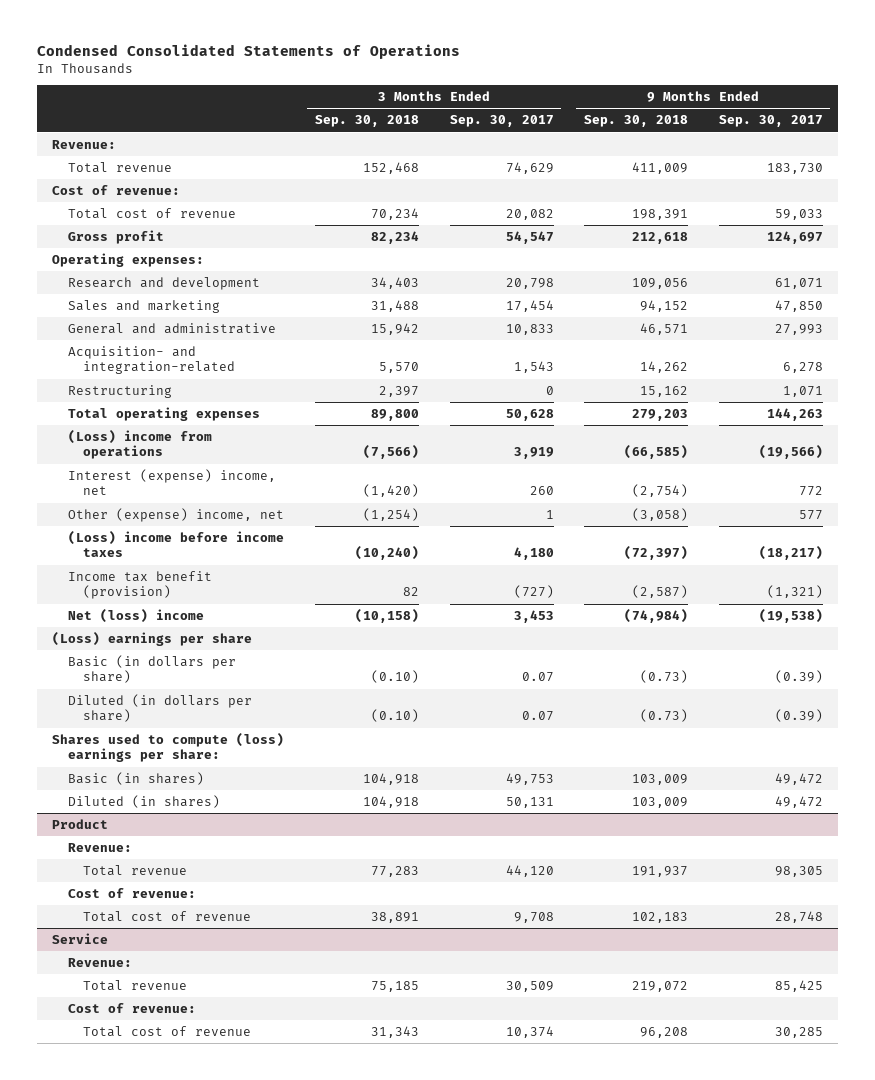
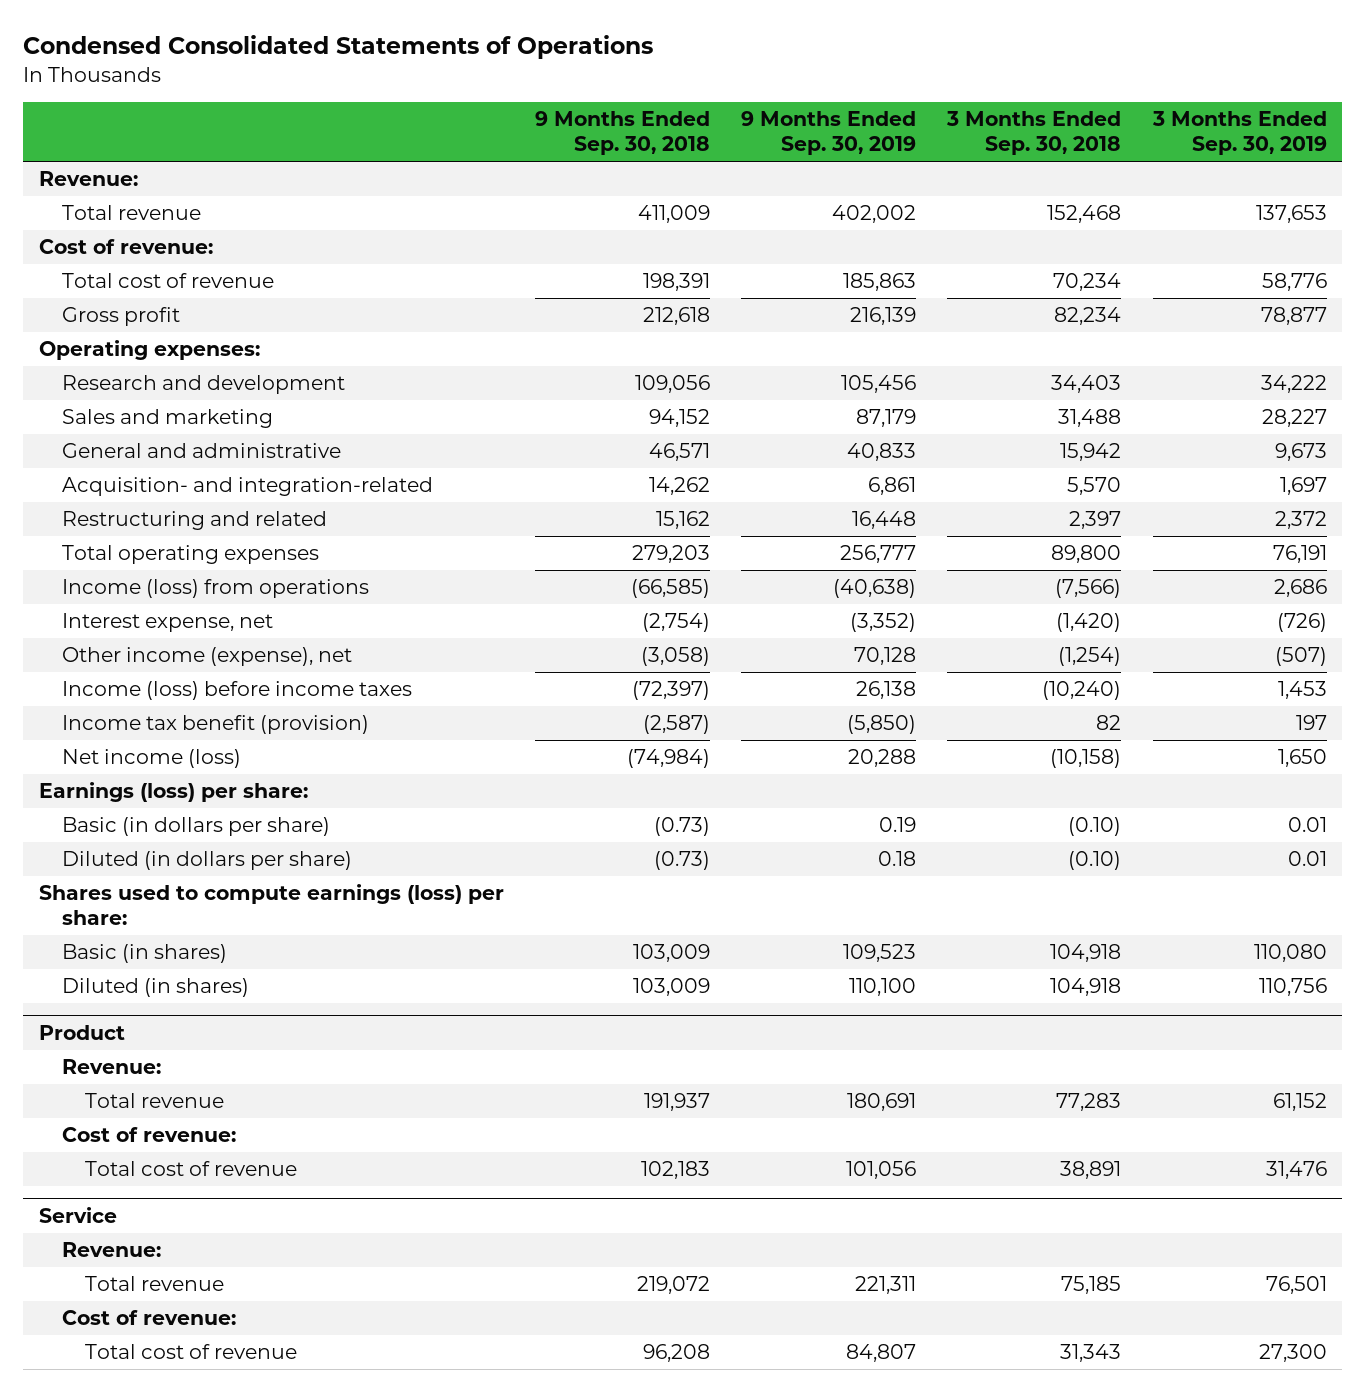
- | 3 Months Ended Sep. 30, 2018 | 3 Months Ended Sep. 30, 2017 | 9 Months Ended Sep. 30, 2018 | 9 Months Ended Sep. 30, 2017
+ | 9 Months Ended Sep. 30, 2018 | 9 Months Ended Sep. 30, 2019 | 3 Months Ended Sep. 30, 2018 | 3 Months Ended Sep. 30, 2019
- Restructuring | 2,397 | 0 | 15,162 | 1,071
+ Restructuring and related | 15,162 | 16,448 | 2,397 | 2,372
- (Loss) income from operations | (7,566) | 3,919 | (66,585) | (19,566)
- Interest (expense) income, net | (1,420) | 260 | (2,754) | 772
- Other (expense) income, net | (1,254) | 1 | (3,058) | 577
- (Loss) income before income taxes | (10,240) | 4,180 | (72,397) | (18,217)
+ Income (loss) from operations | (66,585) | (40,638) | (7,566) | 2,686
+ Interest expense, net | (2,754) | (3,352) | (1,420) | (726)
+ Other income (expense), net | (3,058) | 70,128 | (1,254) | (507)
+ Income (loss) before income taxes | (72,397) | 26,138 | (10,240) | 1,453
- Net (loss) income | (10,158) | 3,453 | (74,984) | (19,538)
- (Loss) earnings per share
+ Net income (loss) | (74,984) | 20,288 | (10,158) | 1,650
+ Earnings (loss) per share:
- Shares used to compute (loss) earnings per share:
+ Shares used to compute earnings (loss) per share:

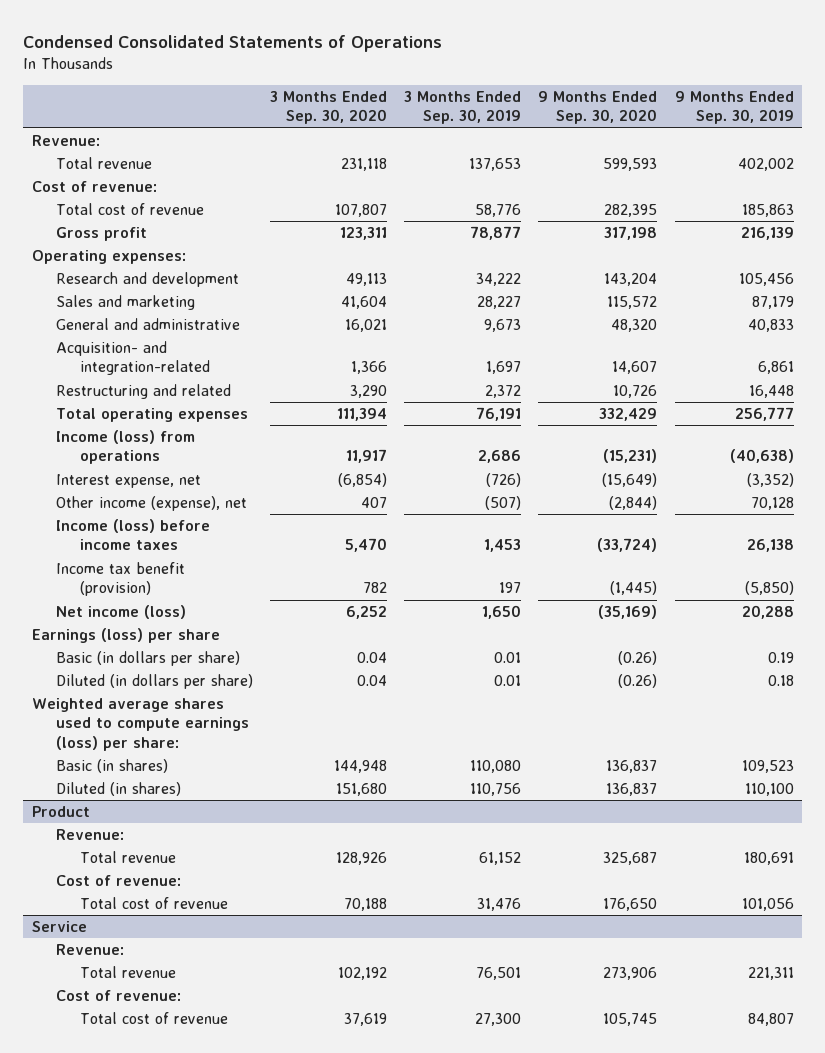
- | 9 Months Ended Sep. 30, 2018 | 9 Months Ended Sep. 30, 2019 | 3 Months Ended Sep. 30, 2018 | 3 Months Ended Sep. 30, 2019
+ | 3 Months Ended Sep. 30, 2020 | 3 Months Ended Sep. 30, 2019 | 9 Months Ended Sep. 30, 2020 | 9 Months Ended Sep. 30, 2019
- Earnings (loss) per share:
+ Earnings (loss) per share
- Shares used to compute earnings (loss) per share:
+ Weighted average shares used to compute earnings (loss) per share:

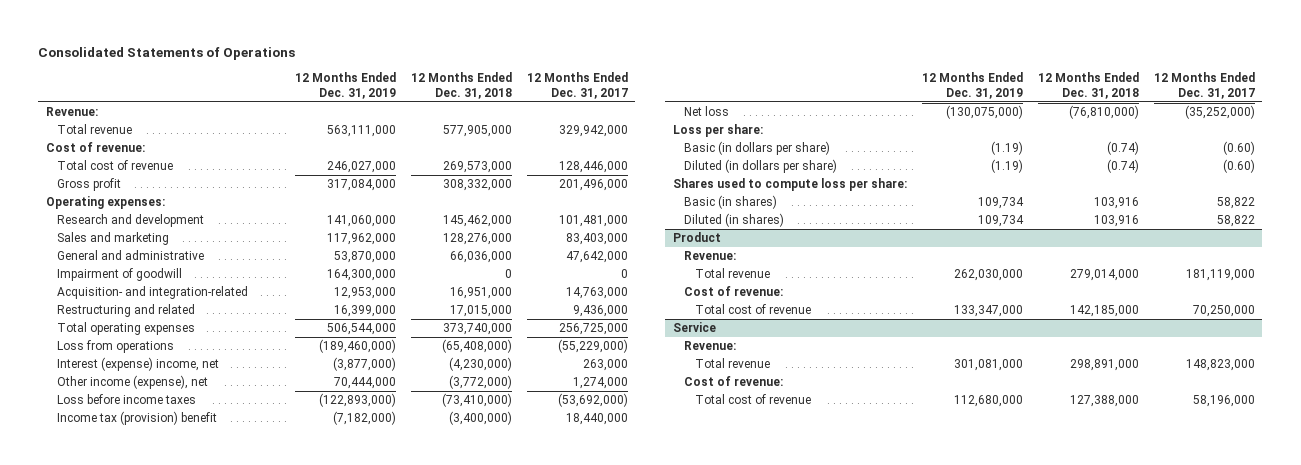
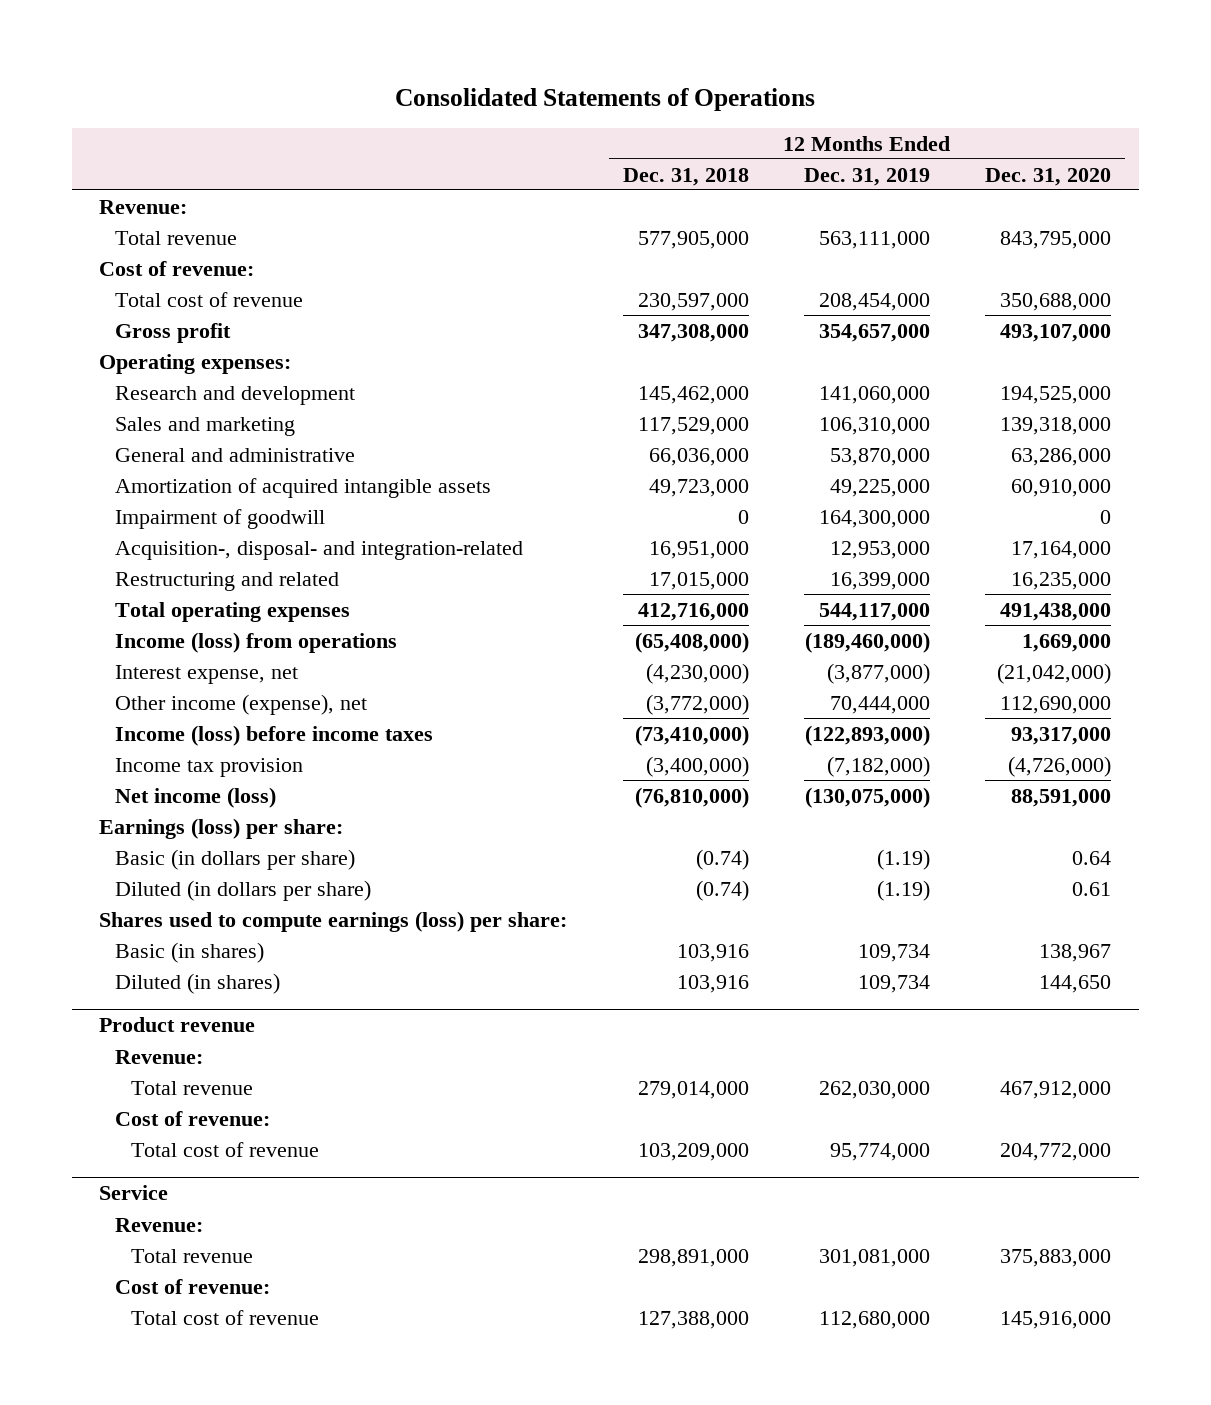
- | 12 Months Ended Dec. 31, 2019 | 12 Months Ended Dec. 31, 2018 | 12 Months Ended Dec. 31, 2017
+ | 12 Months Ended Dec. 31, 2018 | 12 Months Ended Dec. 31, 2019 | 12 Months Ended Dec. 31, 2020
- Total cost of revenue | 246,027,000 | 269,573,000 | 128,446,000
- Gross profit | 317,084,000 | 308,332,000 | 201,496,000
+ Total cost of revenue | 230,597,000 | 208,454,000 | 350,688,000
+ Gross profit | 347,308,000 | 354,657,000 | 493,107,000
- Sales and marketing | 117,962,000 | 128,276,000 | 83,403,000
+ Sales and marketing | 117,529,000 | 106,310,000 | 139,318,000
+ Amortization of acquired intangible assets | 49,723,000 | 49,225,000 | 60,910,000
- Acquisition- and integration-related | 12,953,000 | 16,951,000 | 14,763,000
+ Acquisition-, disposal- and integration-related | 16,951,000 | 12,953,000 | 17,164,000
- Total operating expenses | 506,544,000 | 373,740,000 | 256,725,000
- Loss from operations | (189,460,000) | (65,408,000) | (55,229,000)
- Interest (expense) income, net | (3,877,000) | (4,230,000) | 263,000
+ Total operating expenses | 412,716,000 | 544,117,000 | 491,438,000
+ Income (loss) from operations | (65,408,000) | (189,460,000) | 1,669,000
+ Interest expense, net | (4,230,000) | (3,877,000) | (21,042,000)
- Loss before income taxes | (122,893,000) | (73,410,000) | (53,692,000)
- Income tax (provision) benefit | (7,182,000) | (3,400,000) | 18,440,000
- Net loss | (130,075,000) | (76,810,000) | (35,252,000)
- Loss per share:
+ Income (loss) before income taxes | (73,410,000) | (122,893,000) | 93,317,000
+ Income tax provision | (3,400,000) | (7,182,000) | (4,726,000)
+ Net income (loss) | (76,810,000) | (130,075,000) | 88,591,000
+ Earnings (loss) per share:
- Shares used to compute loss per share:
+ Shares used to compute earnings (loss) per share:
- Product
+ Product revenue
- Total cost of revenue | 133,347,000 | 142,185,000 | 70,250,000
+ Total cost of revenue | 103,209,000 | 95,774,000 | 204,772,000

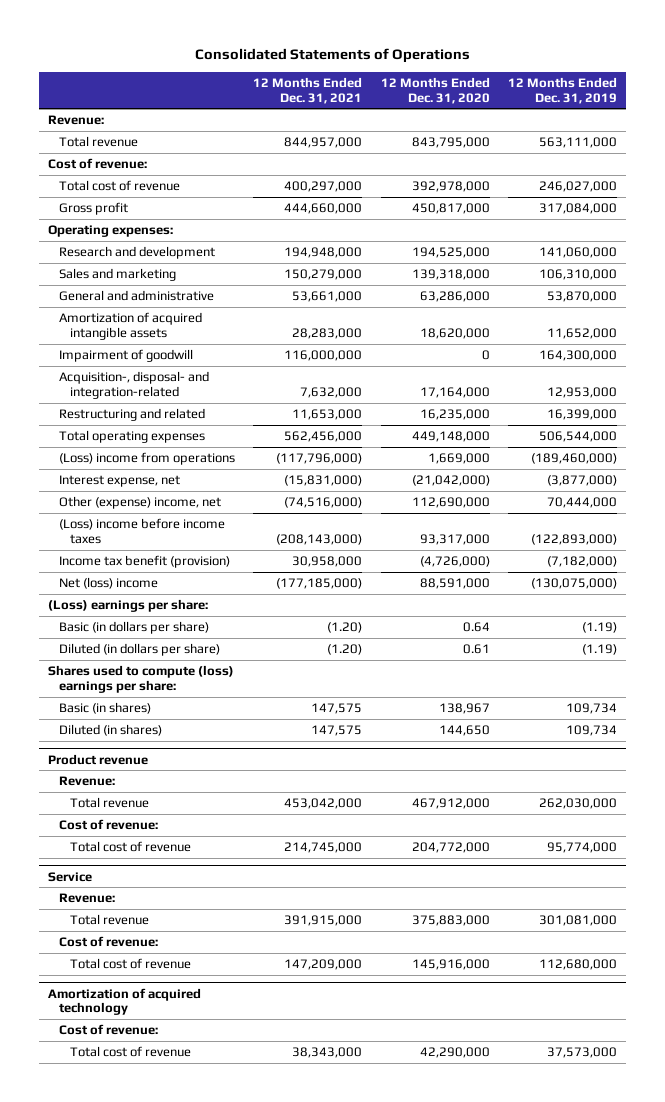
- | 12 Months Ended Dec. 31, 2018 | 12 Months Ended Dec. 31, 2019 | 12 Months Ended Dec. 31, 2020
+ | 12 Months Ended Dec. 31, 2021 | 12 Months Ended Dec. 31, 2020 | 12 Months Ended Dec. 31, 2019
- Total cost of revenue | 230,597,000 | 208,454,000 | 350,688,000
- Gross profit | 347,308,000 | 354,657,000 | 493,107,000
+ Total cost of revenue | 400,297,000 | 392,978,000 | 246,027,000
+ Gross profit | 444,660,000 | 450,817,000 | 317,084,000
- Amortization of acquired intangible assets | 49,723,000 | 49,225,000 | 60,910,000
+ Amortization of acquired intangible assets | 28,283,000 | 18,620,000 | 11,652,000
- Total operating expenses | 412,716,000 | 544,117,000 | 491,438,000
- Income (loss) from operations | (65,408,000) | (189,460,000) | 1,669,000
+ Total operating expenses | 562,456,000 | 449,148,000 | 506,544,000
+ (Loss) income from operations | (117,796,000) | 1,669,000 | (189,460,000)
- Other income (expense), net | (3,772,000) | 70,444,000 | 112,690,000
- Income (loss) before income taxes | (73,410,000) | (122,893,000) | 93,317,000
- Income tax provision | (3,400,000) | (7,182,000) | (4,726,000)
- Net income (loss) | (76,810,000) | (130,075,000) | 88,591,000
- Earnings (loss) per share:
+ Other (expense) income, net | (74,516,000) | 112,690,000 | 70,444,000
+ (Loss) income before income taxes | (208,143,000) | 93,317,000 | (122,893,000)
+ Income tax benefit (provision) | 30,958,000 | (4,726,000) | (7,182,000)
+ Net (loss) income | (177,185,000) | 88,591,000 | (130,075,000)
+ (Loss) earnings per share:
- Shares used to compute earnings (loss) per share:
+ Shares used to compute (loss) earnings per share:
+ Amortization of acquired technology
+ Cost of revenue:
+ Total cost of revenue | 38,343,000 | 42,290,000 | 37,573,000

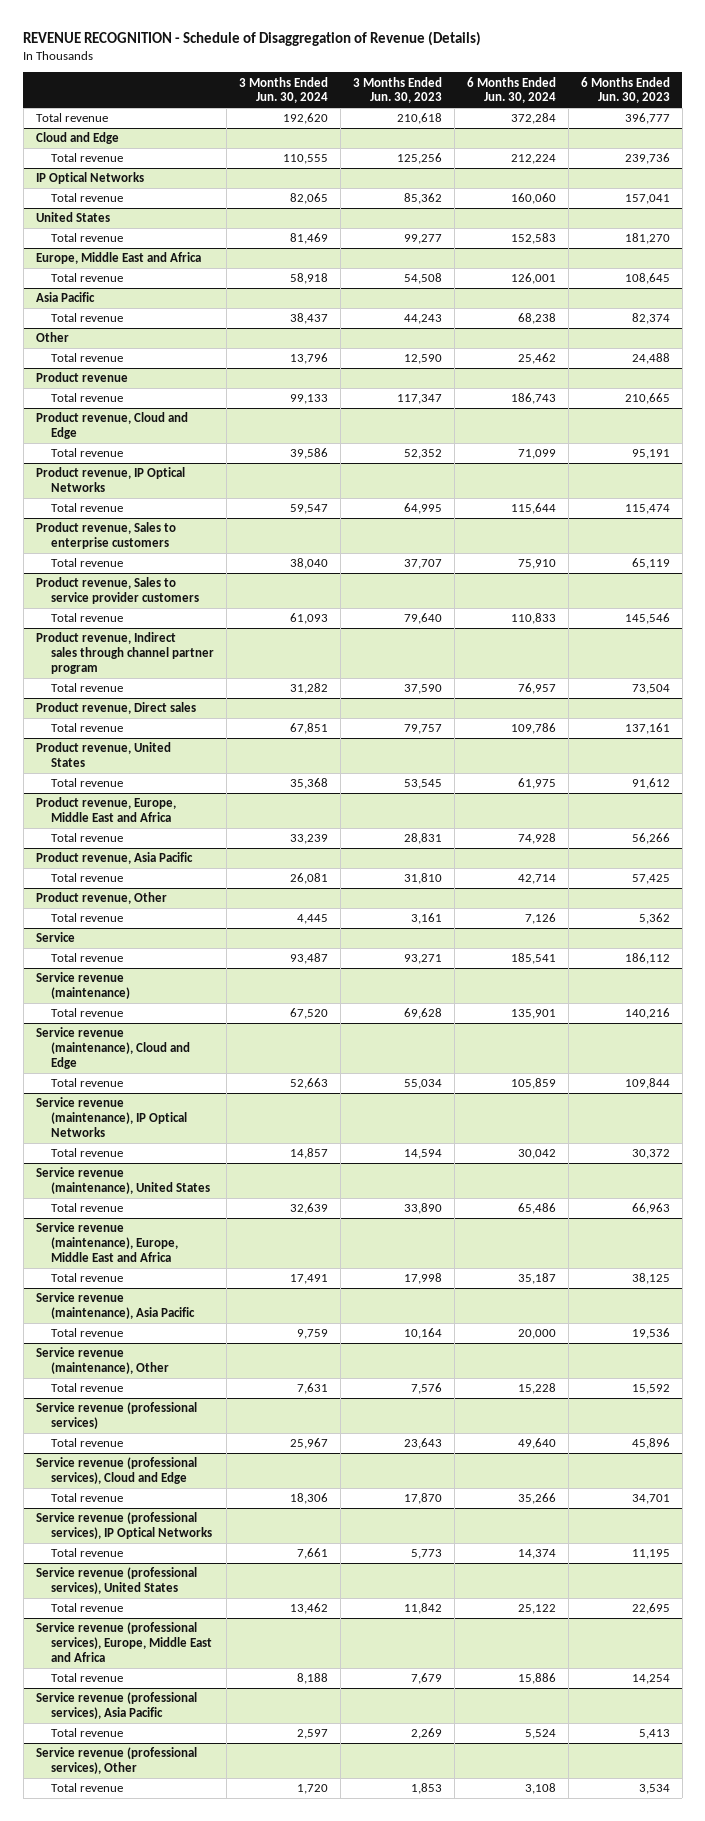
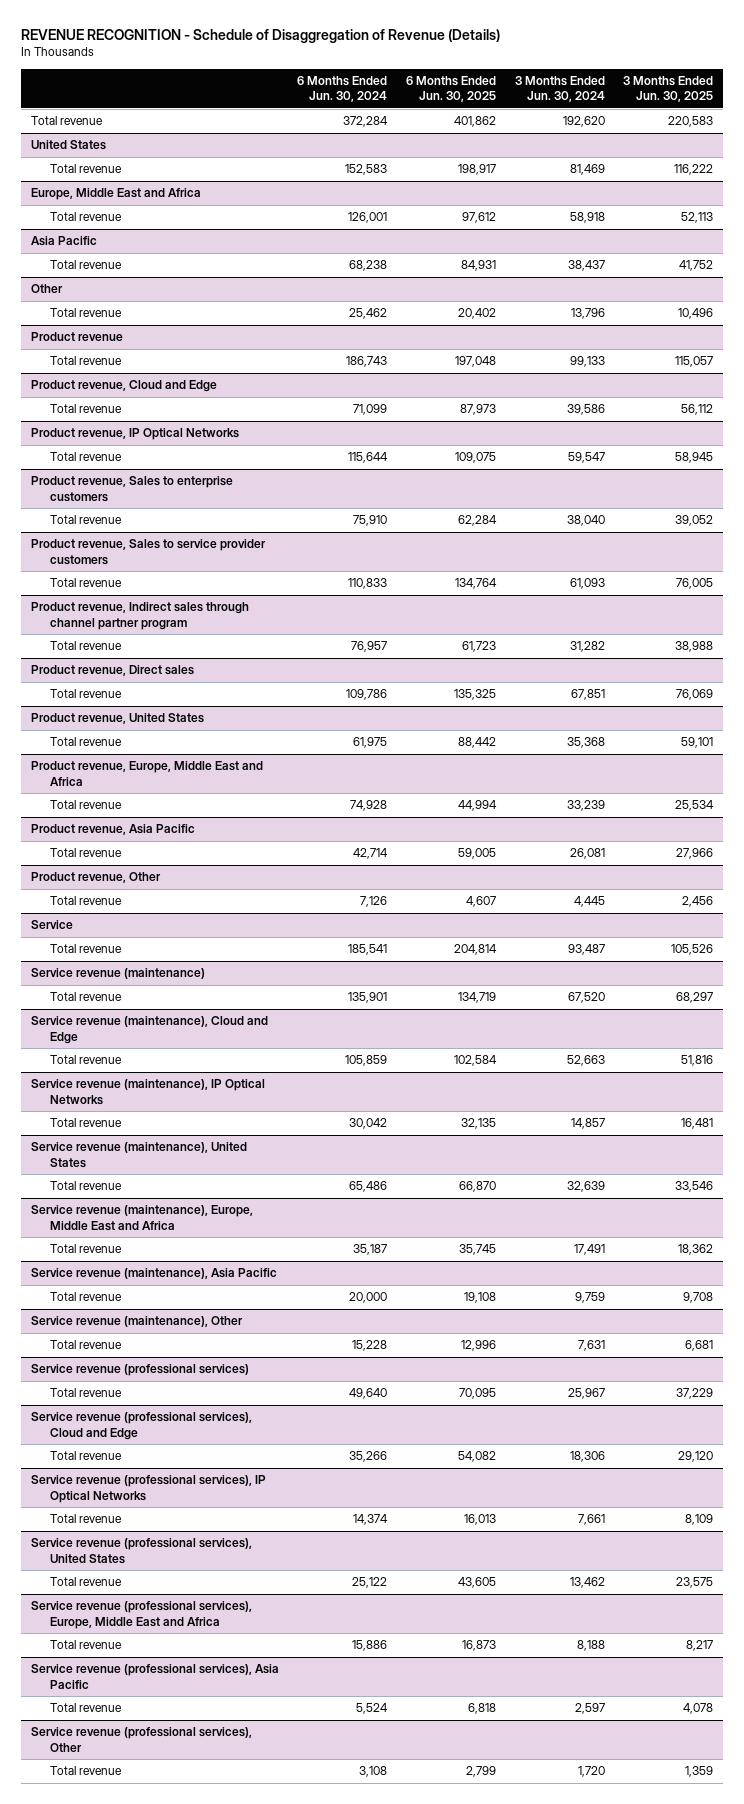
- | 3 Months Ended Jun. 30, 2024 | 3 Months Ended Jun. 30, 2023 | 6 Months Ended Jun. 30, 2024 | 6 Months Ended Jun. 30, 2023
+ | 6 Months Ended Jun. 30, 2024 | 6 Months Ended Jun. 30, 2025 | 3 Months Ended Jun. 30, 2024 | 3 Months Ended Jun. 30, 2025
- Cloud and Edge
- Total revenue | 110,555 | 125,256 | 212,224 | 239,736
- IP Optical Networks
- Total revenue | 82,065 | 85,362 | 160,060 | 157,041

